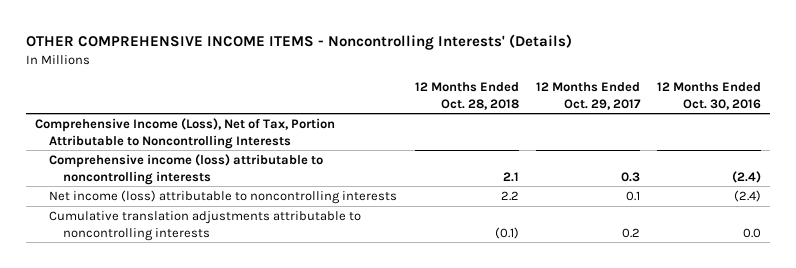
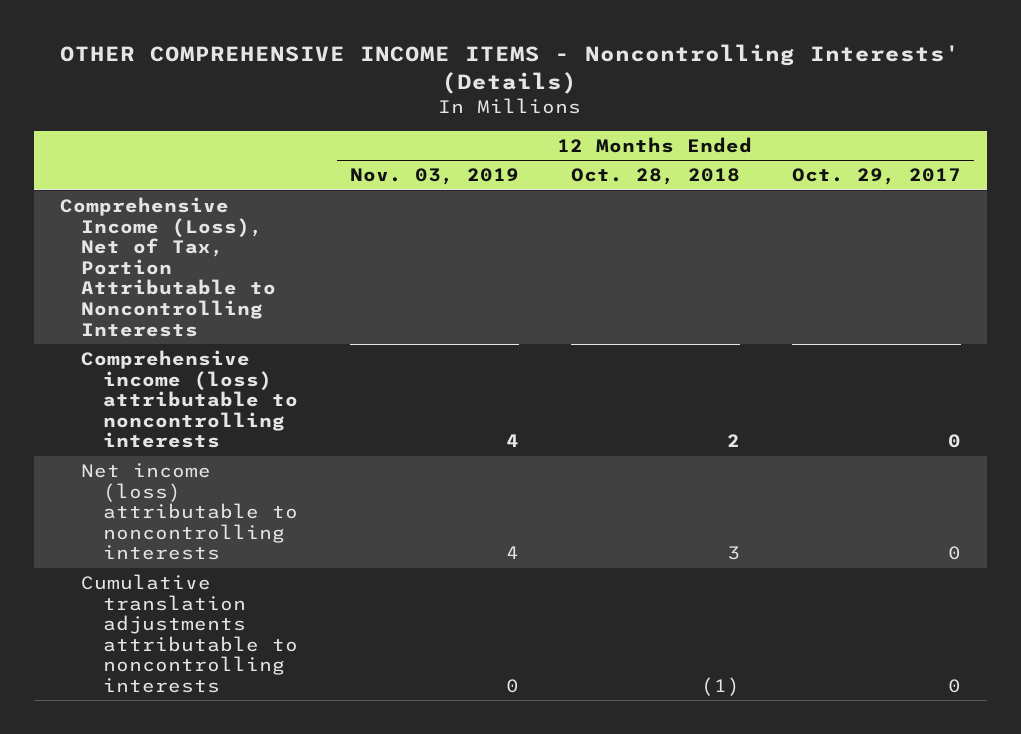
- | 12 Months Ended Oct. 28, 2018 | 12 Months Ended Oct. 29, 2017 | 12 Months Ended Oct. 30, 2016
+ | 12 Months Ended Nov. 03, 2019 | 12 Months Ended Oct. 28, 2018 | 12 Months Ended Oct. 29, 2017
- Comprehensive income (loss) attributable to noncontrolling interests | 2.1 | 0.3 | (2.4)
- Net income (loss) attributable to noncontrolling interests | 2.2 | 0.1 | (2.4)
- Cumulative translation adjustments attributable to noncontrolling interests | (0.1) | 0.2 | 0.0
+ Comprehensive income (loss) attributable to noncontrolling interests | 4 | 2 | 0
+ Net income (loss) attributable to noncontrolling interests | 4 | 3 | 0
+ Cumulative translation adjustments attributable to noncontrolling interests | 0 | (1) | 0

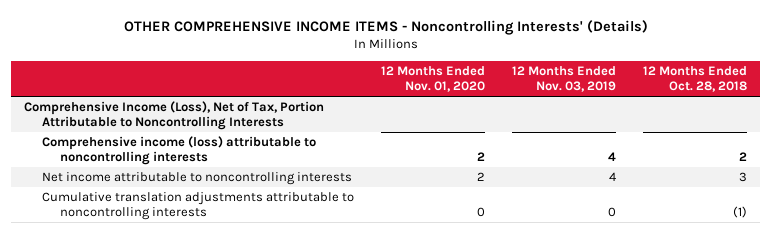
- | 12 Months Ended Nov. 03, 2019 | 12 Months Ended Oct. 28, 2018 | 12 Months Ended Oct. 29, 2017
+ | 12 Months Ended Nov. 01, 2020 | 12 Months Ended Nov. 03, 2019 | 12 Months Ended Oct. 28, 2018
- Net income (loss) attributable to noncontrolling interests | 4 | 3 | 0
+ Net income attributable to noncontrolling interests | 2 | 4 | 3

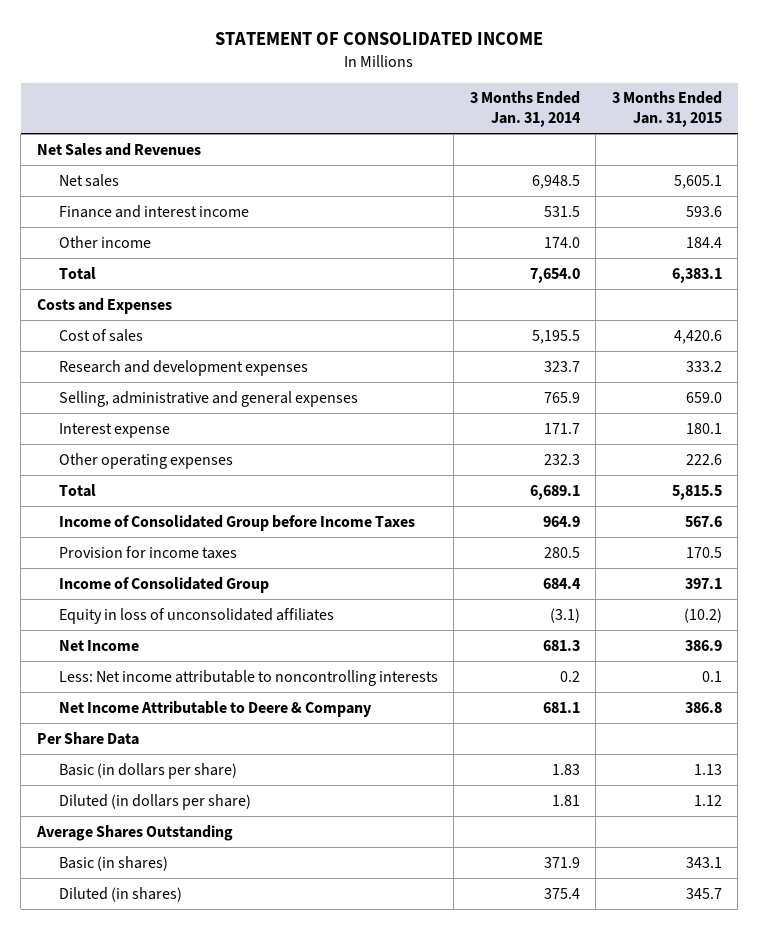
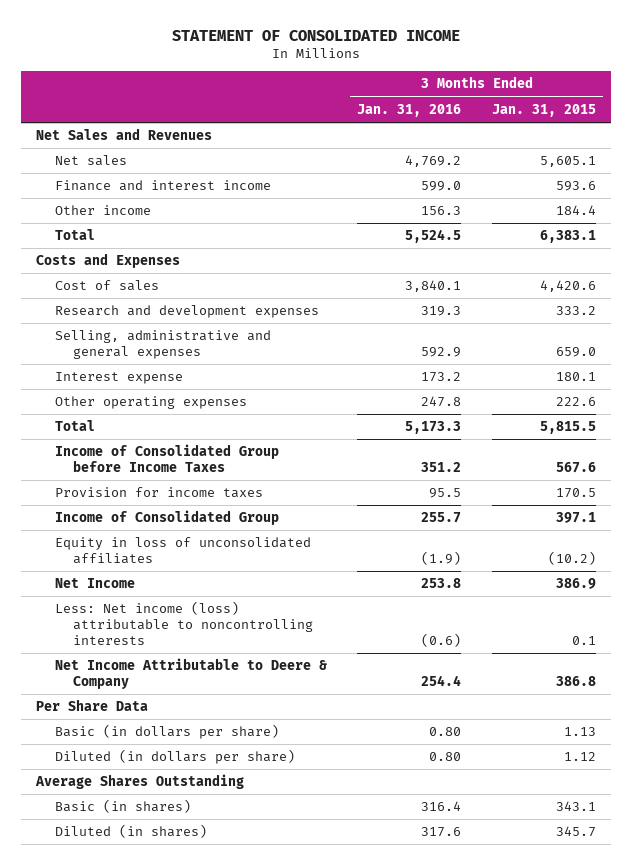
- | 3 Months Ended Jan. 31, 2014 | 3 Months Ended Jan. 31, 2015
+ | 3 Months Ended Jan. 31, 2016 | 3 Months Ended Jan. 31, 2015
- Less: Net income attributable to noncontrolling interests | 0.2 | 0.1
+ Less: Net income (loss) attributable to noncontrolling interests | (0.6) | 0.1

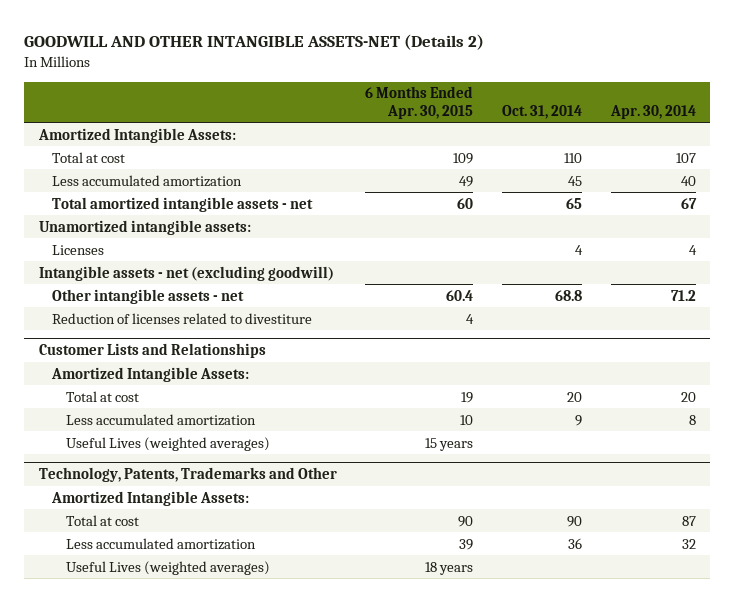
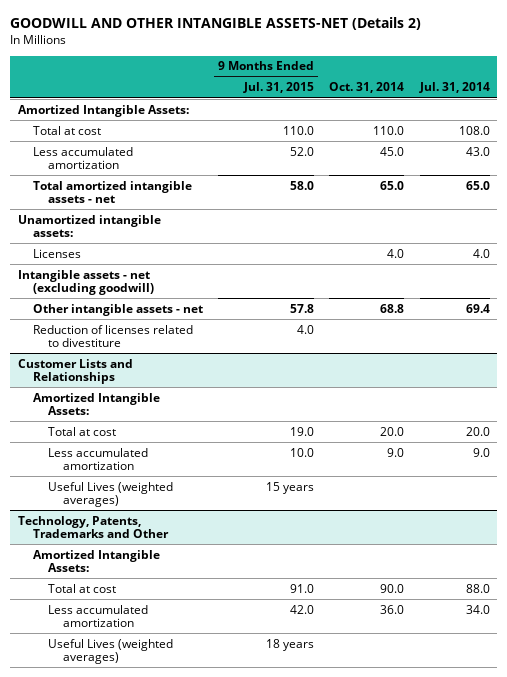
- | 6 Months Ended Apr. 30, 2015 | Oct. 31, 2014 | Apr. 30, 2014
+ | 9 Months Ended Jul. 31, 2015 | Oct. 31, 2014 | Jul. 31, 2014
- Total at cost | 109 | 110 | 107
- Less accumulated amortization | 49 | 45 | 40
- Total amortized intangible assets - net | 60 | 65 | 67
+ Total at cost | 110.0 | 110.0 | 108.0
+ Less accumulated amortization | 52.0 | 45.0 | 43.0
+ Total amortized intangible assets - net | 58.0 | 65.0 | 65.0
- Licenses | | 4 | 4
+ Licenses | | 4.0 | 4.0
@ Customer Lists and Relationships
- Total at cost | 19 | 20 | 20
- Less accumulated amortization | 10 | 9 | 8
+ Total at cost | 19.0 | 20.0 | 20.0
+ Less accumulated amortization | 10.0 | 9.0 | 9.0
@ Technology, Patents, Trademarks and Other
- Total at cost | 90 | 90 | 87
- Less accumulated amortization | 39 | 36 | 32
+ Total at cost | 91.0 | 90.0 | 88.0
+ Less accumulated amortization | 42.0 | 36.0 | 34.0

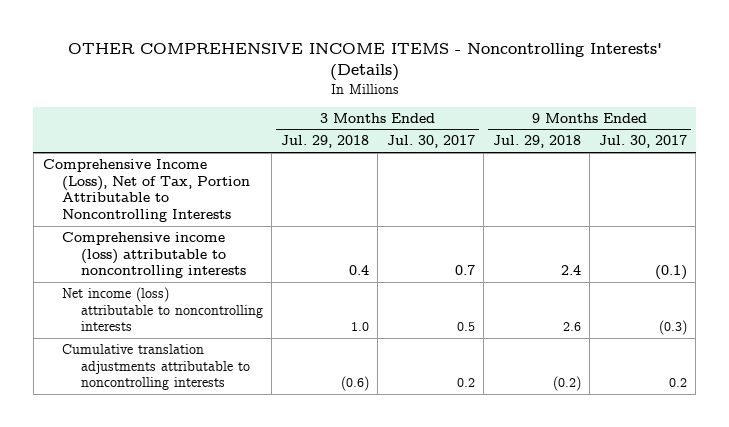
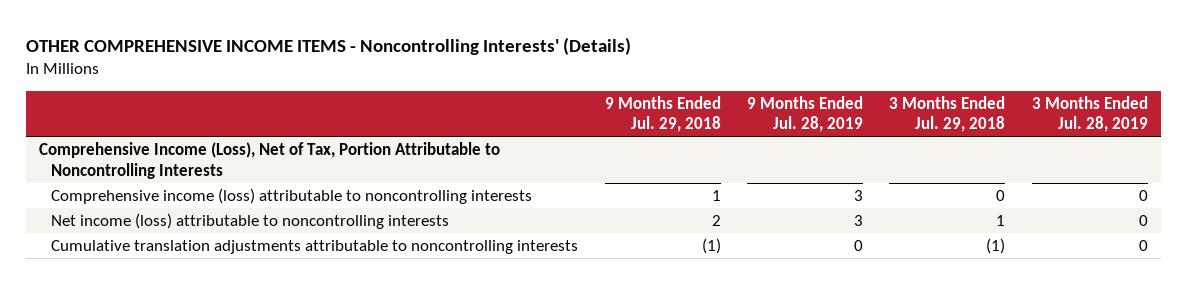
- | 3 Months Ended Jul. 29, 2018 | 3 Months Ended Jul. 30, 2017 | 9 Months Ended Jul. 29, 2018 | 9 Months Ended Jul. 30, 2017
+ | 9 Months Ended Jul. 29, 2018 | 9 Months Ended Jul. 28, 2019 | 3 Months Ended Jul. 29, 2018 | 3 Months Ended Jul. 28, 2019
- Comprehensive income (loss) attributable to noncontrolling interests | 0.4 | 0.7 | 2.4 | (0.1)
- Net income (loss) attributable to noncontrolling interests | 1.0 | 0.5 | 2.6 | (0.3)
- Cumulative translation adjustments attributable to noncontrolling interests | (0.6) | 0.2 | (0.2) | 0.2
+ Comprehensive income (loss) attributable to noncontrolling interests | 1 | 3 | 0 | 0
+ Net income (loss) attributable to noncontrolling interests | 2 | 3 | 1 | 0
+ Cumulative translation adjustments attributable to noncontrolling interests | (1) | 0 | (1) | 0

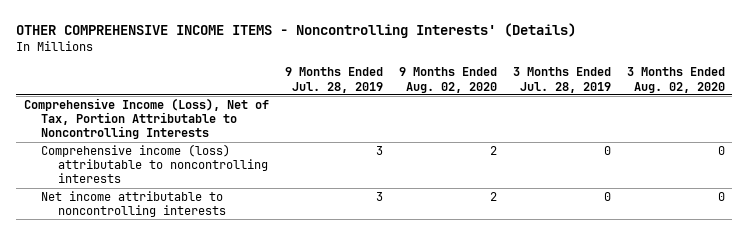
- | 9 Months Ended Jul. 29, 2018 | 9 Months Ended Jul. 28, 2019 | 3 Months Ended Jul. 29, 2018 | 3 Months Ended Jul. 28, 2019
+ | 9 Months Ended Jul. 28, 2019 | 9 Months Ended Aug. 02, 2020 | 3 Months Ended Jul. 28, 2019 | 3 Months Ended Aug. 02, 2020
- Net income (loss) attributable to noncontrolling interests | 2 | 3 | 1 | 0
- Cumulative translation adjustments attributable to noncontrolling interests | (1) | 0 | (1) | 0
+ Net income attributable to noncontrolling interests | 3 | 2 | 0 | 0

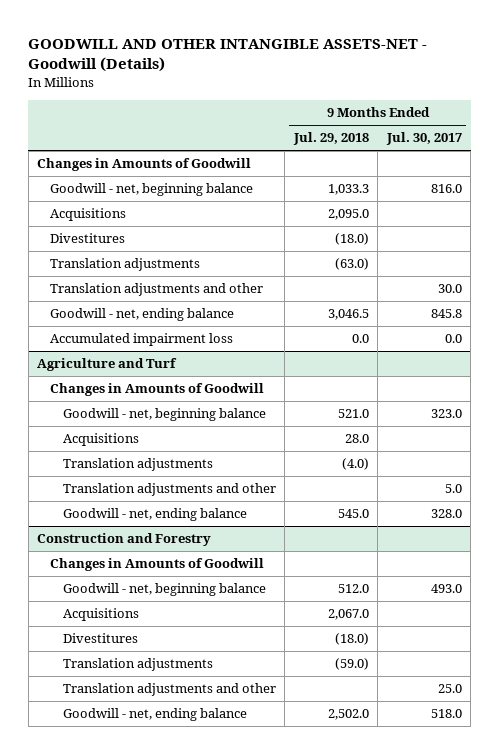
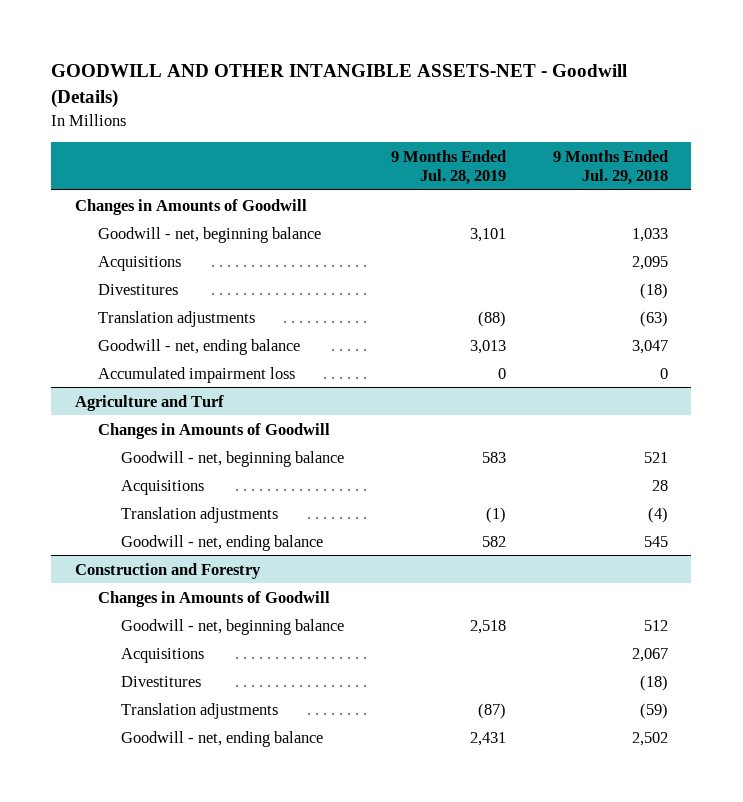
- | 9 Months Ended Jul. 29, 2018 | 9 Months Ended Jul. 30, 2017
+ | 9 Months Ended Jul. 28, 2019 | 9 Months Ended Jul. 29, 2018
- Goodwill - net, beginning balance | 1,033.3 | 816.0
- Acquisitions | 2,095.0 |
- Divestitures | (18.0) |
- Translation adjustments | (63.0) |
- Translation adjustments and other | | 30.0
- Goodwill - net, ending balance | 3,046.5 | 845.8
- Accumulated impairment loss | 0.0 | 0.0
+ Goodwill - net, beginning balance | 3,101 | 1,033
+ Acquisitions | | 2,095
+ Divestitures | | (18)
+ Translation adjustments | (88) | (63)
+ Goodwill - net, ending balance | 3,013 | 3,047
+ Accumulated impairment loss | 0 | 0
@ Agriculture and Turf
- Goodwill - net, beginning balance | 521.0 | 323.0
- Acquisitions | 28.0 |
- Translation adjustments | (4.0) |
- Translation adjustments and other | | 5.0
- Goodwill - net, ending balance | 545.0 | 328.0
+ Goodwill - net, beginning balance | 583 | 521
+ Acquisitions | | 28
+ Translation adjustments | (1) | (4)
+ Goodwill - net, ending balance | 582 | 545
@ Construction and Forestry
- Goodwill - net, beginning balance | 512.0 | 493.0
- Acquisitions | 2,067.0 |
- Divestitures | (18.0) |
- Translation adjustments | (59.0) |
- Translation adjustments and other | | 25.0
- Goodwill - net, ending balance | 2,502.0 | 518.0
+ Goodwill - net, beginning balance | 2,518 | 512
+ Acquisitions | | 2,067
+ Divestitures | | (18)
+ Translation adjustments | (87) | (59)
+ Goodwill - net, ending balance | 2,431 | 2,502

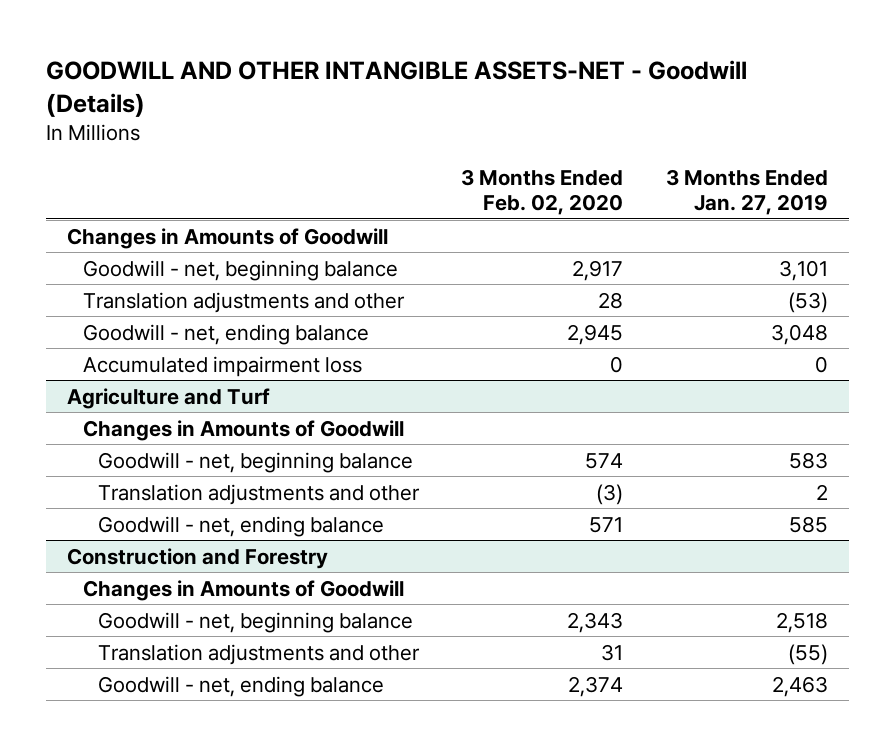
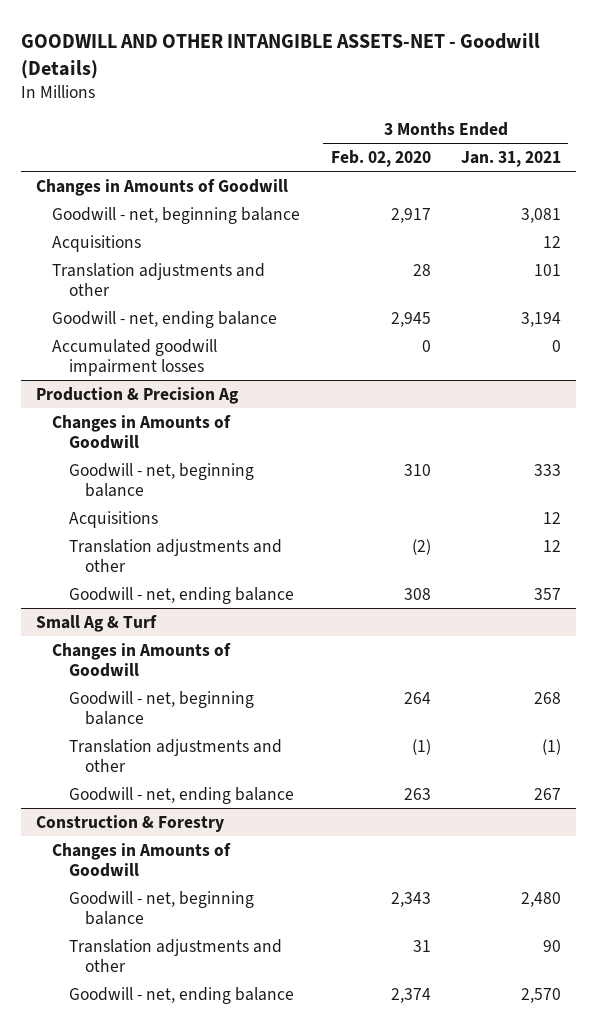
- | 3 Months Ended Feb. 02, 2020 | 3 Months Ended Jan. 27, 2019
+ | 3 Months Ended Feb. 02, 2020 | 3 Months Ended Jan. 31, 2021
+ Acquisitions | | 12
- Accumulated impairment loss | 0 | 0
- Agriculture and Turf
+ Accumulated goodwill impairment losses | 0 | 0
+ Production & Precision Ag
- Goodwill - net, beginning balance | 574 | 583
- Translation adjustments and other | (3) | 2
- Goodwill - net, ending balance | 571 | 585
- Construction and Forestry
+ Goodwill - net, beginning balance | 310 | 333
+ Acquisitions | | 12
+ Translation adjustments and other | (2) | 12
+ Goodwill - net, ending balance | 308 | 357
+ Small Ag & Turf
+ Goodwill - net, beginning balance | 264 | 268
+ Translation adjustments and other | (1) | (1)
+ Goodwill - net, ending balance | 263 | 267
+ Construction & Forestry
+ Changes in Amounts of Goodwill

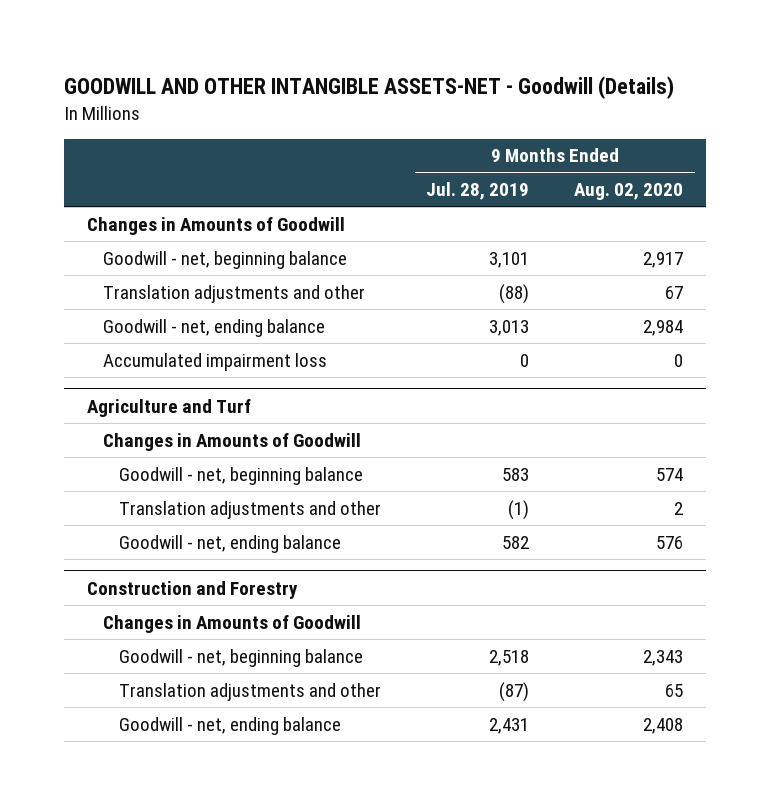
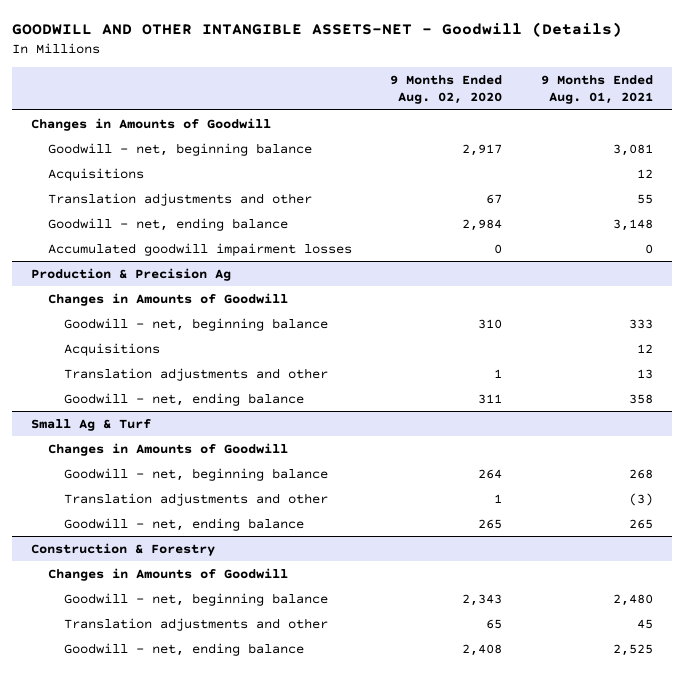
- | 9 Months Ended Jul. 28, 2019 | 9 Months Ended Aug. 02, 2020
+ | 9 Months Ended Aug. 02, 2020 | 9 Months Ended Aug. 01, 2021
+ Acquisitions | | 12
- Accumulated impairment loss | 0 | 0
- Agriculture and Turf
+ Accumulated goodwill impairment losses | 0 | 0
+ Production & Precision Ag
- Goodwill - net, beginning balance | 583 | 574
- Translation adjustments and other | (1) | 2
- Goodwill - net, ending balance | 582 | 576
- Construction and Forestry
+ Goodwill - net, beginning balance | 310 | 333
+ Acquisitions | | 12
+ Translation adjustments and other | 1 | 13
+ Goodwill - net, ending balance | 311 | 358
+ Small Ag & Turf
+ Goodwill - net, beginning balance | 264 | 268
+ Translation adjustments and other | 1 | (3)
+ Goodwill - net, ending balance | 265 | 265
+ Construction & Forestry
+ Changes in Amounts of Goodwill

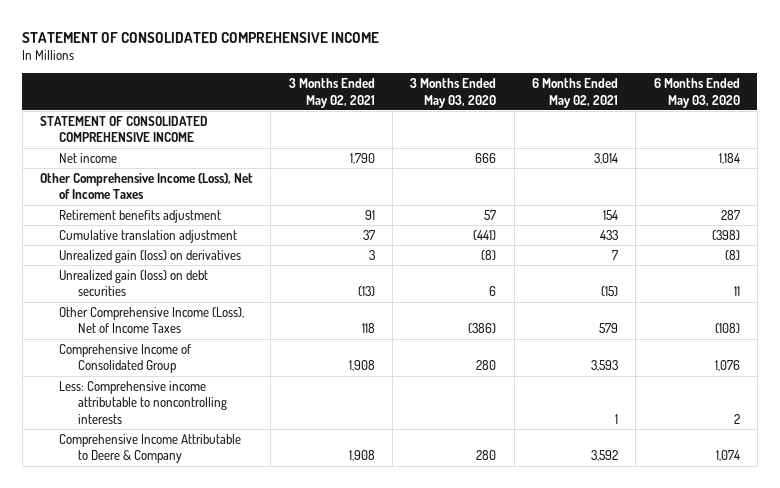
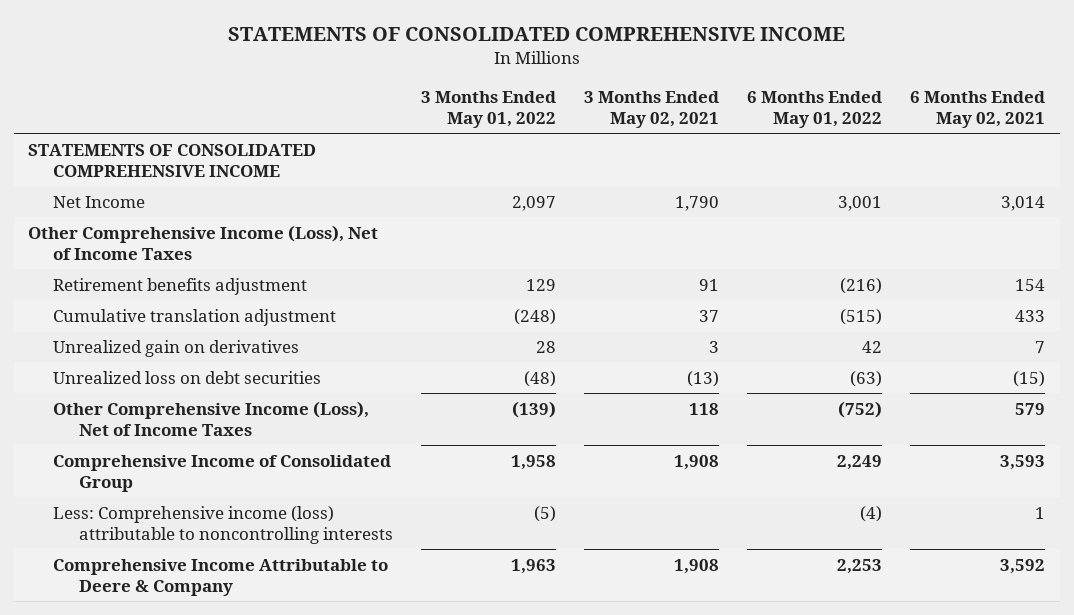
- STATEMENT OF CONSOLIDATED COMPREHENSIVE INCOME
+ STATEMENTS OF CONSOLIDATED COMPREHENSIVE INCOME
- | 3 Months Ended May 02, 2021 | 3 Months Ended May 03, 2020 | 6 Months Ended May 02, 2021 | 6 Months Ended May 03, 2020
+ | 3 Months Ended May 01, 2022 | 3 Months Ended May 02, 2021 | 6 Months Ended May 01, 2022 | 6 Months Ended May 02, 2021
- STATEMENT OF CONSOLIDATED COMPREHENSIVE INCOME
- Net income | 1,790 | 666 | 3,014 | 1,184
+ STATEMENTS OF CONSOLIDATED COMPREHENSIVE INCOME
+ Net Income | 2,097 | 1,790 | 3,001 | 3,014
- Unrealized gain (loss) on derivatives | 3 | (8) | 7 | (8)
- Unrealized gain (loss) on debt securities | (13) | 6 | (15) | 11
+ Unrealized gain on derivatives | 28 | 3 | 42 | 7
+ Unrealized loss on debt securities | (48) | (13) | (63) | (15)
- Less: Comprehensive income attributable to noncontrolling interests | | | 1 | 2
+ Less: Comprehensive income (loss) attributable to noncontrolling interests | (5) | | (4) | 1

